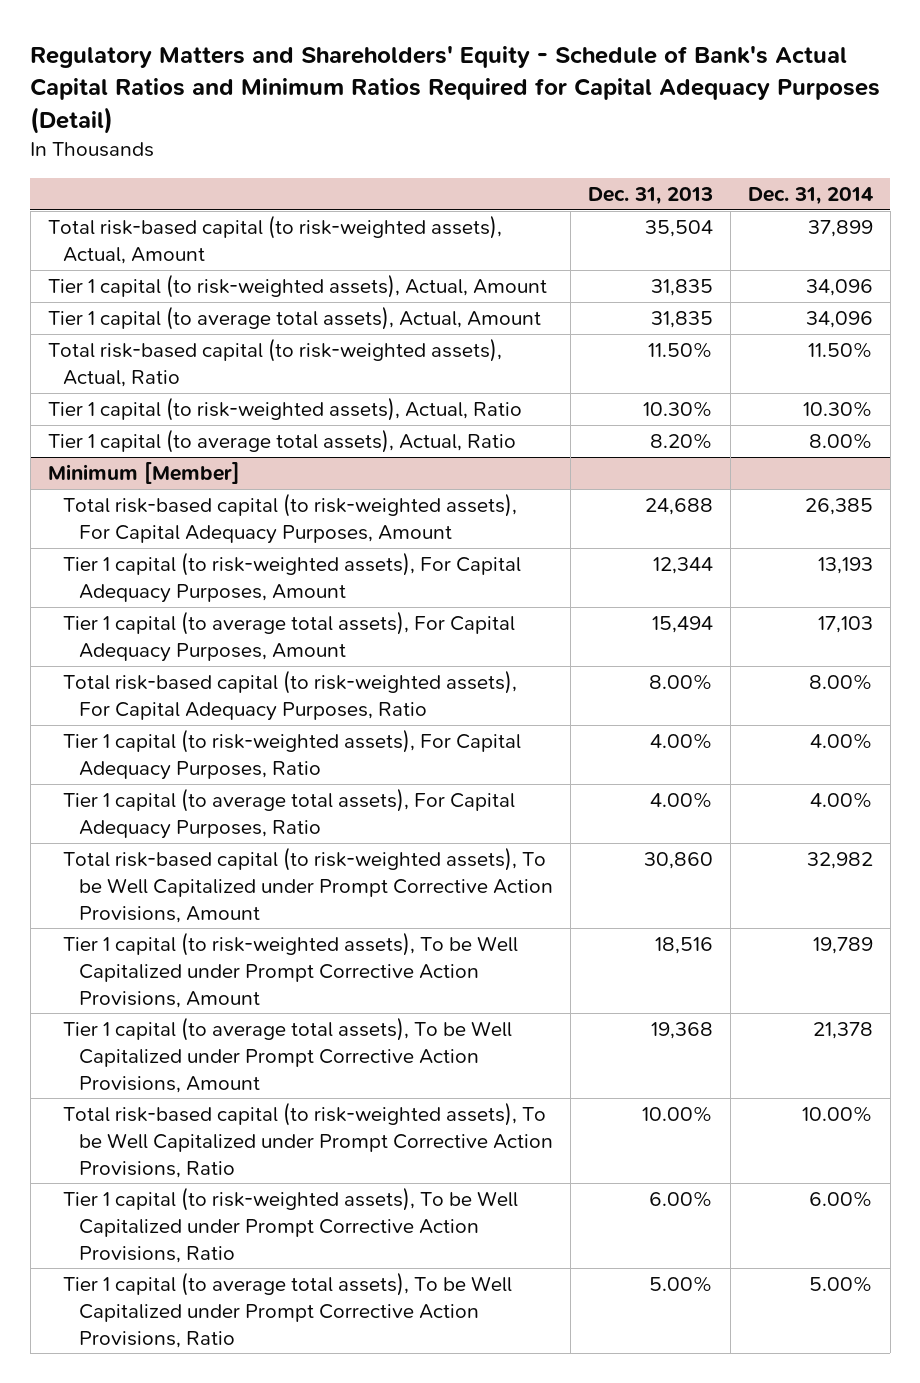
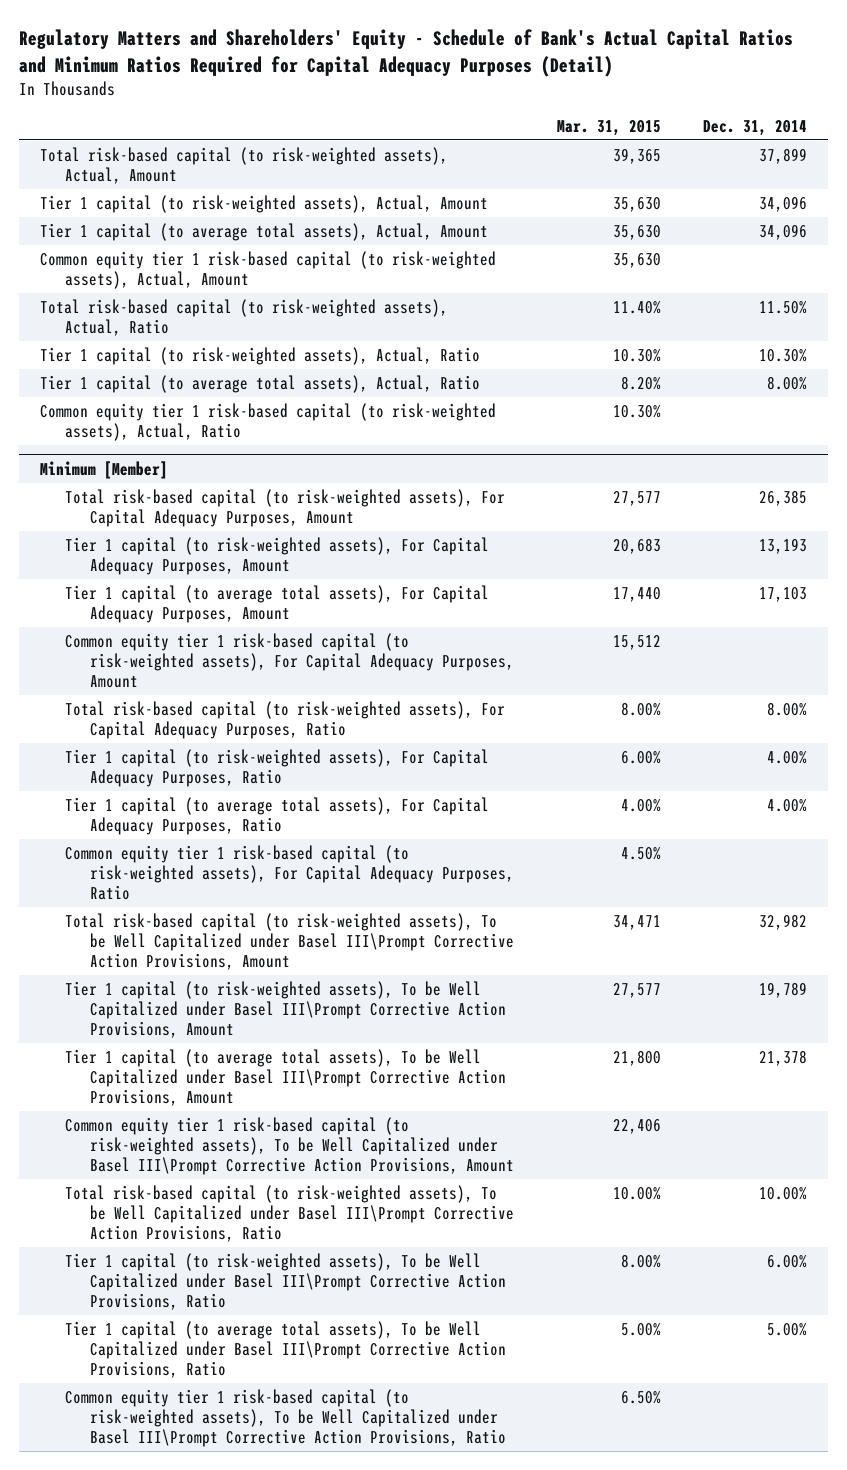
- | Dec. 31, 2013 | Dec. 31, 2014
+ | Mar. 31, 2015 | Dec. 31, 2014
+ Common equity tier 1 risk-based capital (to risk-weighted assets), Actual, Amount | 35,630 |
+ Common equity tier 1 risk-based capital (to risk-weighted assets), Actual, Ratio | 10.30% |
@ Minimum [Member]
+ Common equity tier 1 risk-based capital (to risk-weighted assets), For Capital Adequacy Purposes, Amount | 15,512 |
- Total risk-based capital (to risk-weighted assets), To be Well Capitalized under Prompt Corrective Action Provisions, Amount | 30,860 | 32,982
- Tier 1 capital (to risk-weighted assets), To be Well Capitalized under Prompt Corrective Action Provisions, Amount | 18,516 | 19,789
- Tier 1 capital (to average total assets), To be Well Capitalized under Prompt Corrective Action Provisions, Amount | 19,368 | 21,378
- Total risk-based capital (to risk-weighted assets), To be Well Capitalized under Prompt Corrective Action Provisions, Ratio | 10.00% | 10.00%
- Tier 1 capital (to risk-weighted assets), To be Well Capitalized under Prompt Corrective Action Provisions, Ratio | 6.00% | 6.00%
- Tier 1 capital (to average total assets), To be Well Capitalized under Prompt Corrective Action Provisions, Ratio | 5.00% | 5.00%
+ Common equity tier 1 risk-based capital (to risk-weighted assets), For Capital Adequacy Purposes, Ratio | 4.50% |
+ Total risk-based capital (to risk-weighted assets), To be Well Capitalized under Basel III\Prompt Corrective Action Provisions, Amount | 34,471 | 32,982
+ Tier 1 capital (to risk-weighted assets), To be Well Capitalized under Basel III\Prompt Corrective Action Provisions, Amount | 27,577 | 19,789
+ Tier 1 capital (to average total assets), To be Well Capitalized under Basel III\Prompt Corrective Action Provisions, Amount | 21,800 | 21,378
+ Common equity tier 1 risk-based capital (to risk-weighted assets), To be Well Capitalized under Basel III\Prompt Corrective Action Provisions, Amount | 22,406 |
+ Total risk-based capital (to risk-weighted assets), To be Well Capitalized under Basel III\Prompt Corrective Action Provisions, Ratio | 10.00% | 10.00%
+ Tier 1 capital (to risk-weighted assets), To be Well Capitalized under Basel III\Prompt Corrective Action Provisions, Ratio | 8.00% | 6.00%
+ Tier 1 capital (to average total assets), To be Well Capitalized under Basel III\Prompt Corrective Action Provisions, Ratio | 5.00% | 5.00%
+ Common equity tier 1 risk-based capital (to risk-weighted assets), To be Well Capitalized under Basel III\Prompt Corrective Action Provisions, Ratio | 6.50% |

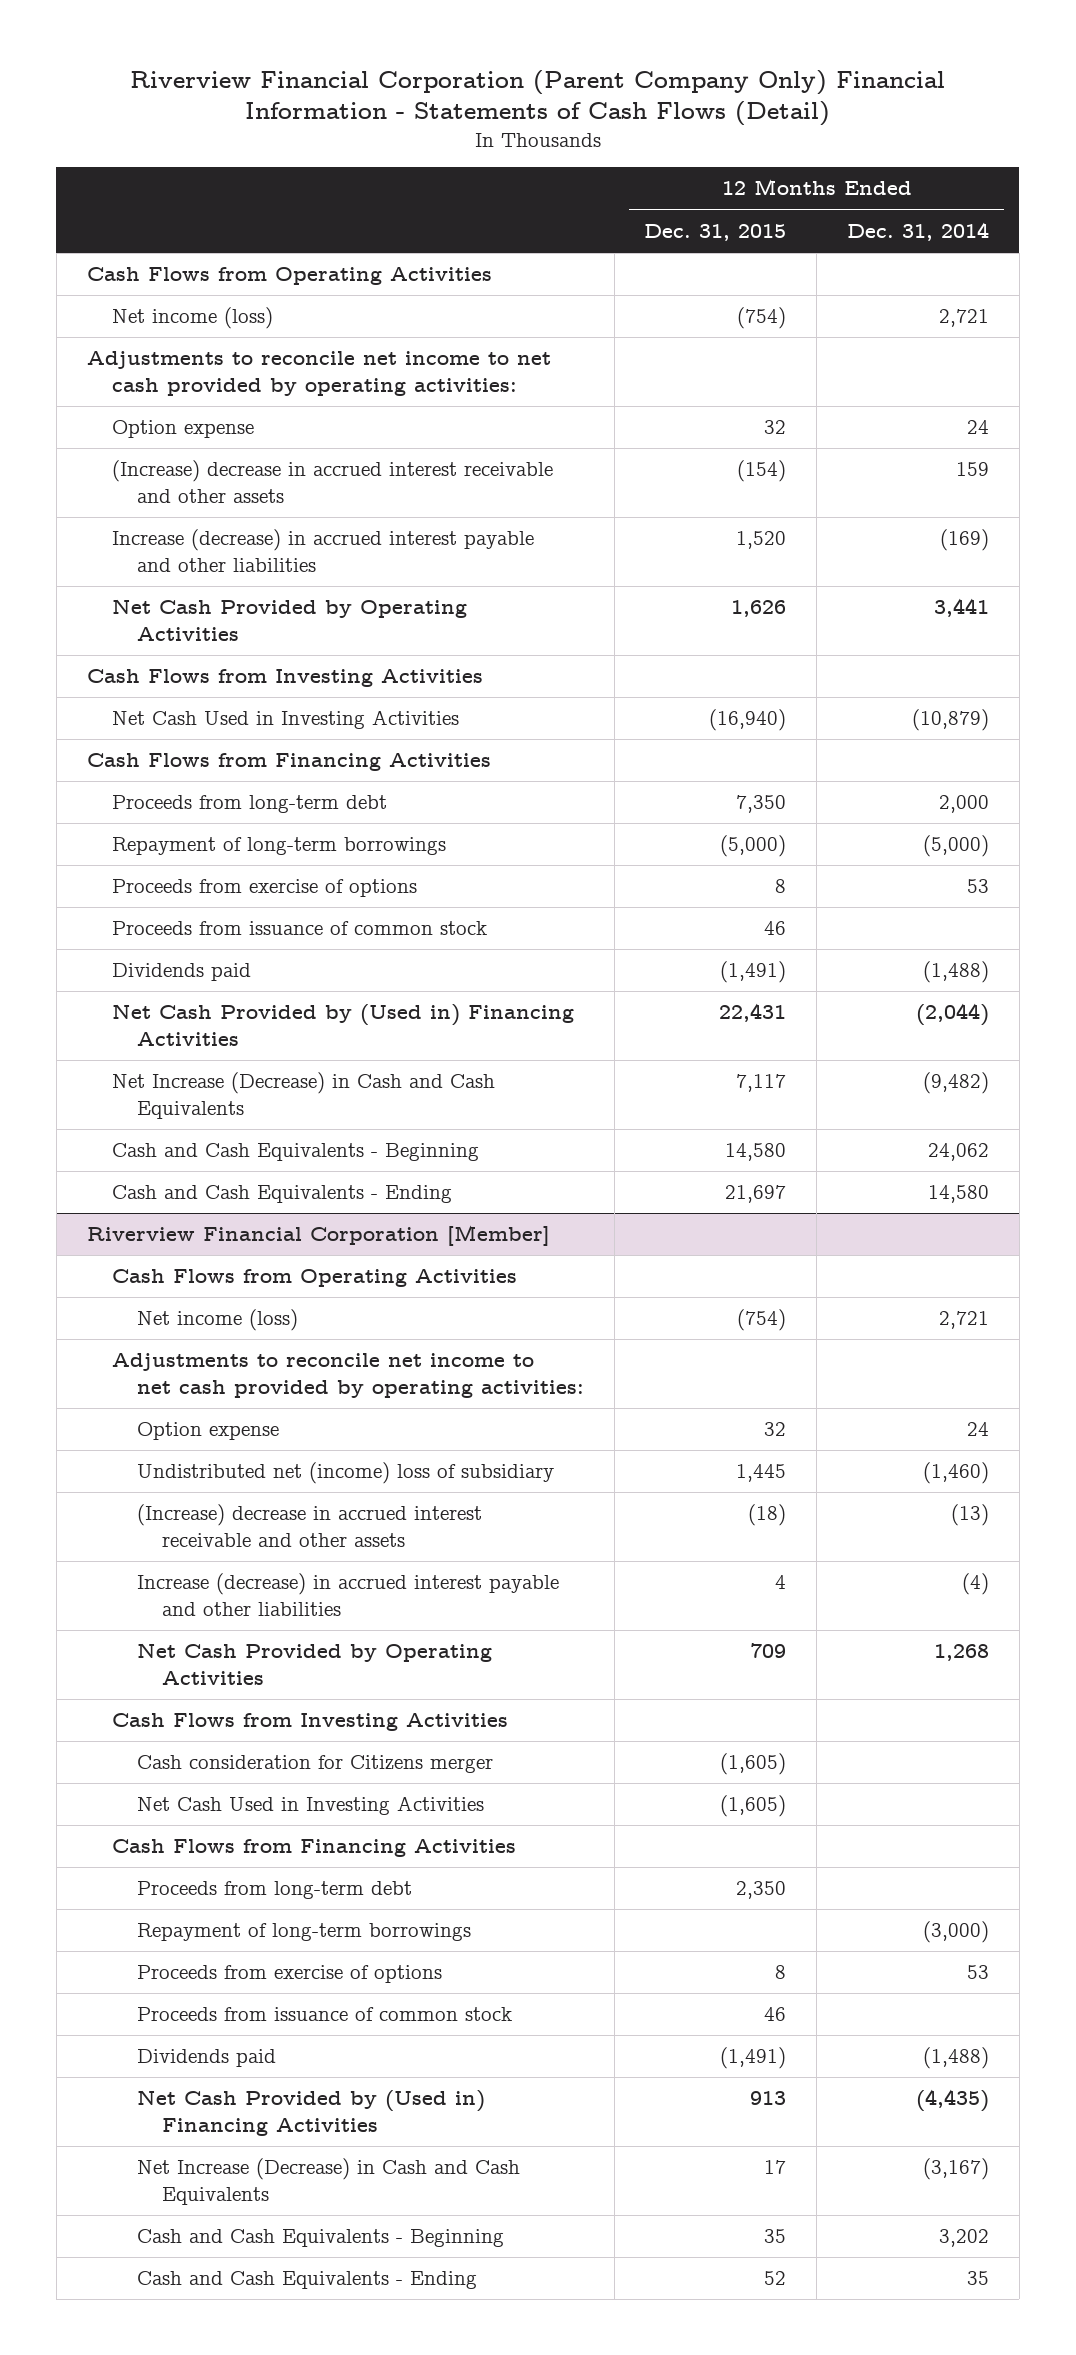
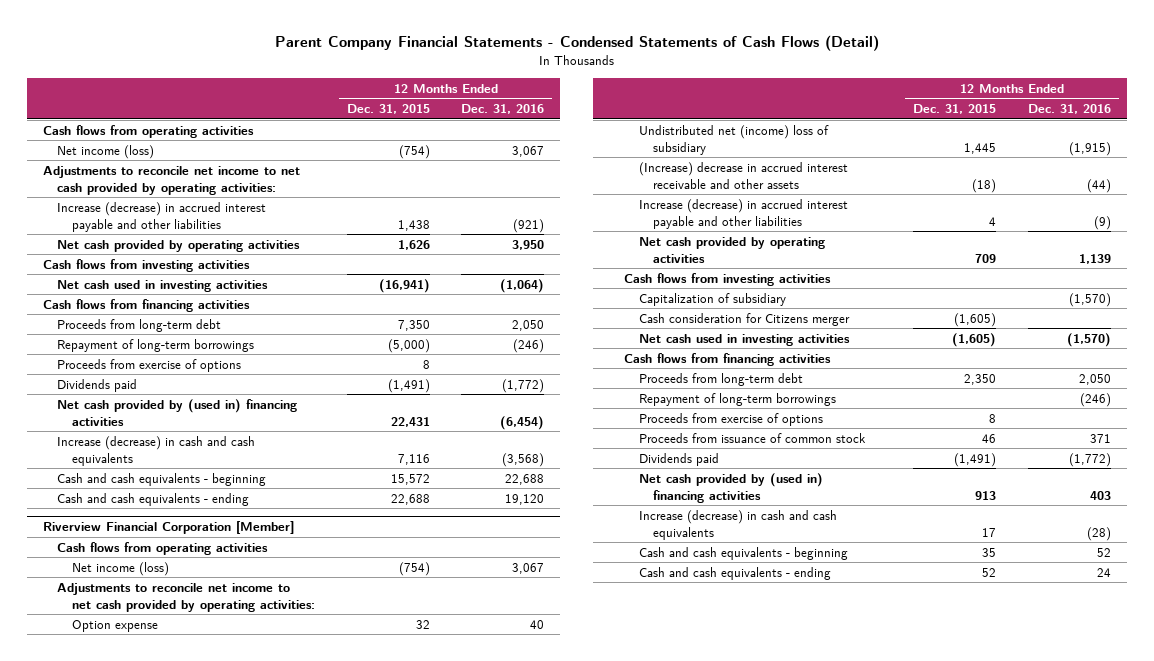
- Riverview Financial Corporation (Parent Company Only) Financial Information - Statements of Cash Flows (Detail)
+ Parent Company Financial Statements - Condensed Statements of Cash Flows (Detail)
- | 12 Months Ended Dec. 31, 2015 | 12 Months Ended Dec. 31, 2014
+ | 12 Months Ended Dec. 31, 2015 | 12 Months Ended Dec. 31, 2016
- Cash Flows from Operating Activities
+ Cash flows from operating activities
- Option expense | 32 | 24
- (Increase) decrease in accrued interest receivable and other assets | (154) | 159
- Increase (decrease) in accrued interest payable and other liabilities | 1,520 | (169)
- Net Cash Provided by Operating Activities | 1,626 | 3,441
- Cash Flows from Investing Activities
- Net Cash Used in Investing Activities | (16,940) | (10,879)
- Cash Flows from Financing Activities
+ Increase (decrease) in accrued interest payable and other liabilities | 1,438 | (921)
+ Net cash provided by operating activities | 1,626 | 3,950
+ Cash flows from investing activities
+ Net cash used in investing activities | (16,941) | (1,064)
+ Cash flows from financing activities
- Proceeds from issuance of common stock | 46 |
- Net Cash Provided by (Used in) Financing Activities | 22,431 | (2,044)
- Net Increase (Decrease) in Cash and Cash Equivalents | 7,117 | (9,482)
- Cash and Cash Equivalents - Beginning | 14,580 | 24,062
- Cash and Cash Equivalents - Ending | 21,697 | 14,580
+ Net cash provided by (used in) financing activities | 22,431 | (6,454)
+ Increase (decrease) in cash and cash equivalents | 7,116 | (3,568)
+ Cash and cash equivalents - beginning | 15,572 | 22,688
+ Cash and cash equivalents - ending | 22,688 | 19,120
@ Riverview Financial Corporation [Member]
- Cash Flows from Operating Activities
+ Cash flows from operating activities
- Net Cash Provided by Operating Activities | 709 | 1,268
- Cash Flows from Investing Activities
+ Net cash provided by operating activities | 709 | 1,139
+ Cash flows from investing activities
+ Capitalization of subsidiary | | (1,570)
- Net Cash Used in Investing Activities | (1,605) |
- Cash Flows from Financing Activities
+ Net cash used in investing activities | (1,605) | (1,570)
+ Cash flows from financing activities
- Net Cash Provided by (Used in) Financing Activities | 913 | (4,435)
- Net Increase (Decrease) in Cash and Cash Equivalents | 17 | (3,167)
- Cash and Cash Equivalents - Beginning | 35 | 3,202
- Cash and Cash Equivalents - Ending | 52 | 35
+ Net cash provided by (used in) financing activities | 913 | 403
+ Increase (decrease) in cash and cash equivalents | 17 | (28)
+ Cash and cash equivalents - beginning | 35 | 52
+ Cash and cash equivalents - ending | 52 | 24

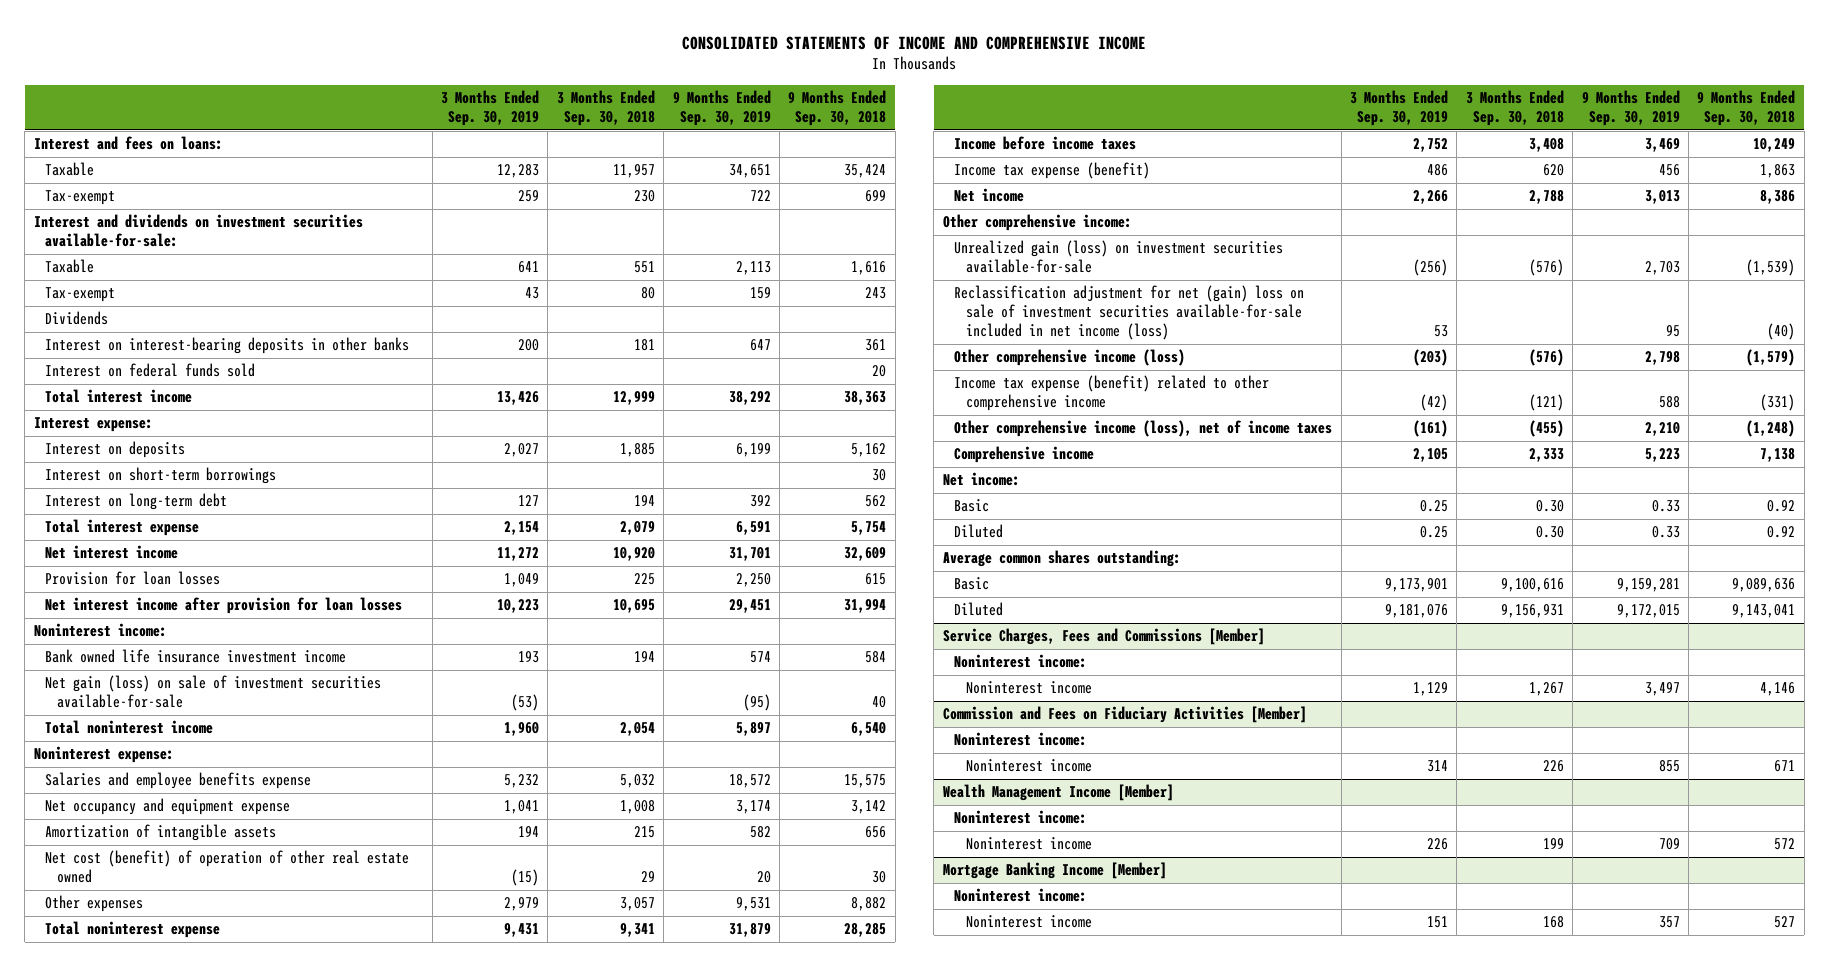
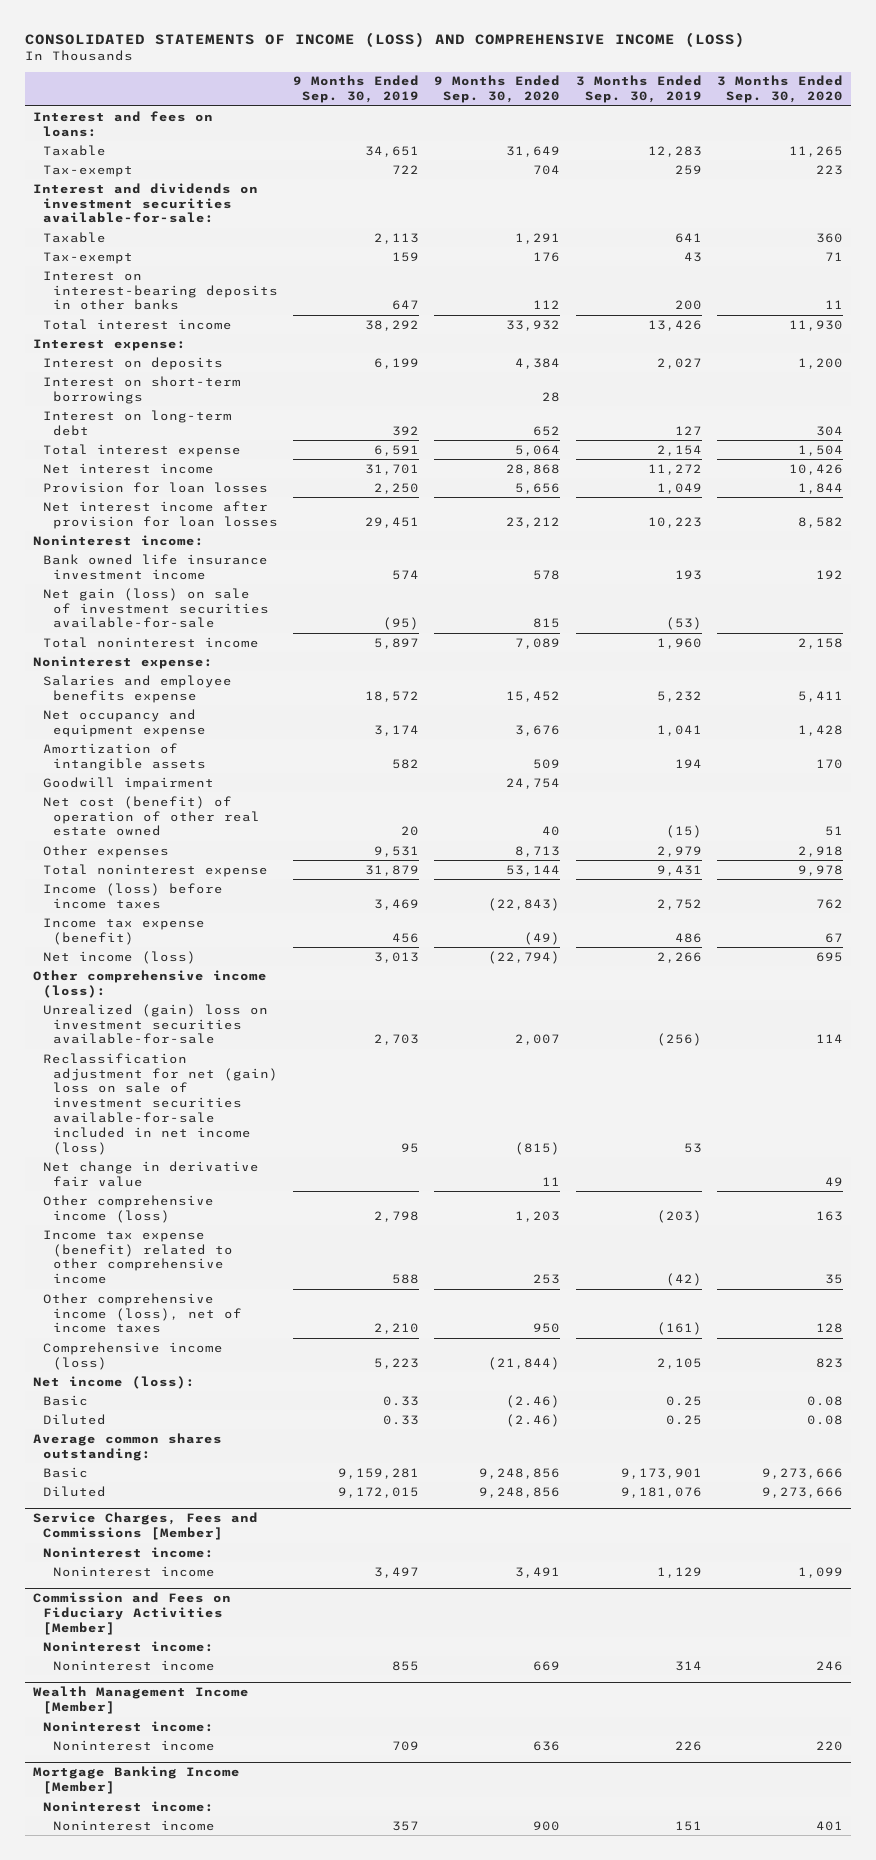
- CONSOLIDATED STATEMENTS OF INCOME AND COMPREHENSIVE INCOME
+ CONSOLIDATED STATEMENTS OF INCOME (LOSS) AND COMPREHENSIVE INCOME (LOSS)
- | 3 Months Ended Sep. 30, 2019 | 3 Months Ended Sep. 30, 2018 | 9 Months Ended Sep. 30, 2019 | 9 Months Ended Sep. 30, 2018
+ | 9 Months Ended Sep. 30, 2019 | 9 Months Ended Sep. 30, 2020 | 3 Months Ended Sep. 30, 2019 | 3 Months Ended Sep. 30, 2020
- Dividends
- Interest on federal funds sold | | | | 20
+ Goodwill impairment | | 24,754 | |
- Income before income taxes | 2,752 | 3,408 | 3,469 | 10,249
+ Income (loss) before income taxes | 3,469 | (22,843) | 2,752 | 762
- Net income | 2,266 | 2,788 | 3,013 | 8,386
- Other comprehensive income:
- Unrealized gain (loss) on investment securities available-for-sale | (256) | (576) | 2,703 | (1,539)
+ Net income (loss) | 3,013 | (22,794) | 2,266 | 695
+ Other comprehensive income (loss):
+ Unrealized (gain) loss on investment securities available-for-sale | 2,703 | 2,007 | (256) | 114
+ Net change in derivative fair value | | 11 | | 49
- Comprehensive income | 2,105 | 2,333 | 5,223 | 7,138
- Net income:
+ Comprehensive income (loss) | 5,223 | (21,844) | 2,105 | 823
+ Net income (loss):

